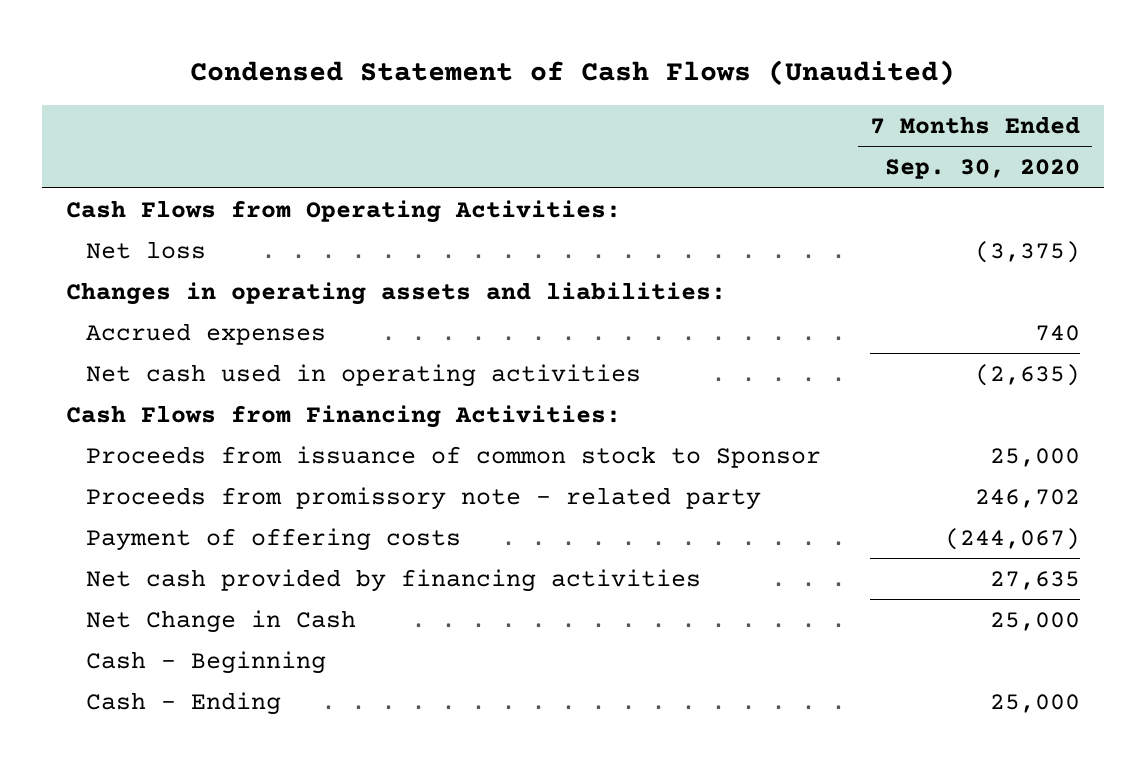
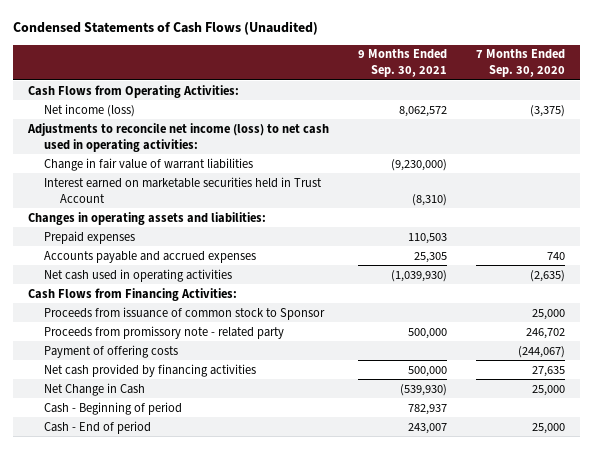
- Condensed Statement of Cash Flows (Unaudited)
+ Condensed Statements of Cash Flows (Unaudited)
- | 7 Months Ended Sep. 30, 2020
+ | 9 Months Ended Sep. 30, 2021 | 7 Months Ended Sep. 30, 2020
- Net loss | (3,375)
+ Net income (loss) | 8,062,572 | (3,375)
+ Adjustments to reconcile net income (loss) to net cash used in operating activities:
+ Change in fair value of warrant liabilities | (9,230,000) |
+ Interest earned on marketable securities held in Trust Account | (8,310) |
- Accrued expenses | 740
+ Prepaid expenses | 110,503 |
+ Accounts payable and accrued expenses | 25,305 | 740
- Cash - Beginning
- Cash - Ending | 25,000
+ Cash - Beginning of period | 782,937 |
+ Cash - End of period | 243,007 | 25,000

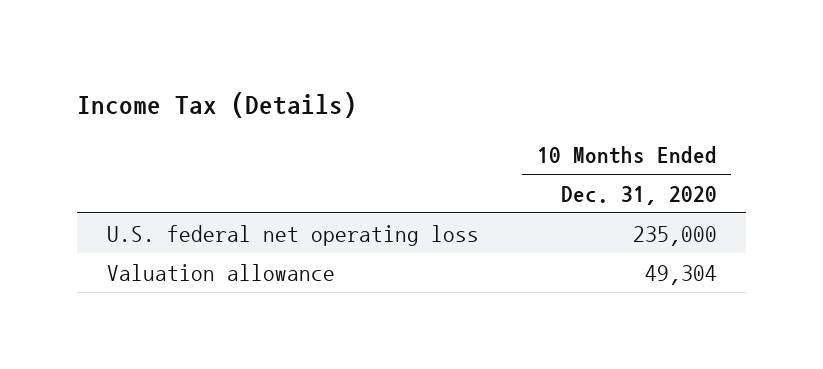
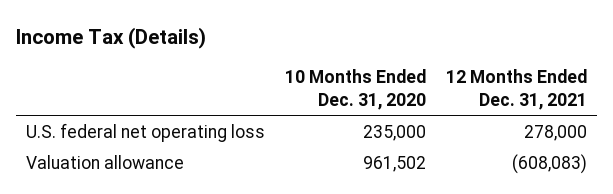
- | 10 Months Ended Dec. 31, 2020
+ | 10 Months Ended Dec. 31, 2020 | 12 Months Ended Dec. 31, 2021
- Valuation allowance | 49,304
+ Valuation allowance | 961,502 | (608,083)

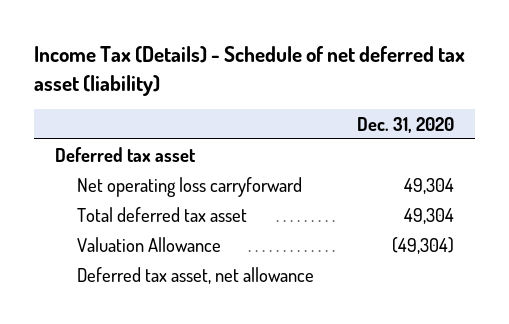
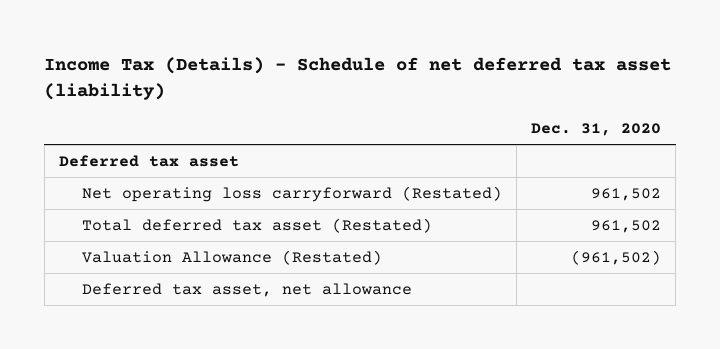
- Net operating loss carryforward | 49,304
- Total deferred tax asset | 49,304
- Valuation Allowance | (49,304)
+ Net operating loss carryforward (Restated) | 961,502
+ Total deferred tax asset (Restated) | 961,502
+ Valuation Allowance (Restated) | (961,502)

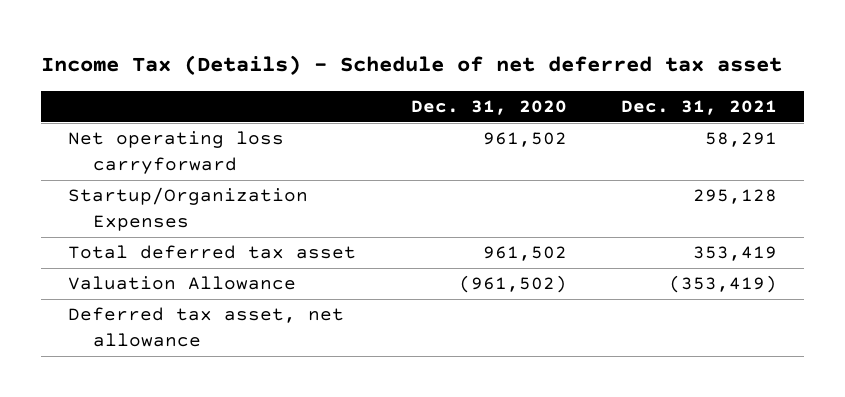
- Income Tax (Details) - Schedule of net deferred tax asset (liability)
+ Income Tax (Details) - Schedule of net deferred tax asset
- | Dec. 31, 2020
+ | Dec. 31, 2020 | Dec. 31, 2021
- Deferred tax asset
- Net operating loss carryforward (Restated) | 961,502
- Total deferred tax asset (Restated) | 961,502
- Valuation Allowance (Restated) | (961,502)
+ Net operating loss carryforward | 961,502 | 58,291
+ Startup/Organization Expenses | | 295,128
+ Total deferred tax asset | 961,502 | 353,419
+ Valuation Allowance | (961,502) | (353,419)

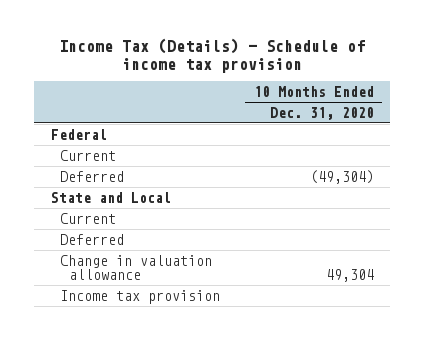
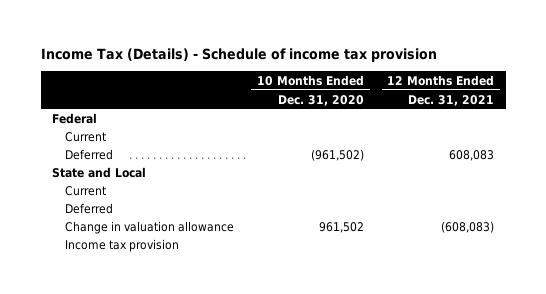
- | 10 Months Ended Dec. 31, 2020
+ | 10 Months Ended Dec. 31, 2020 | 12 Months Ended Dec. 31, 2021
- Deferred | (49,304)
+ Deferred | (961,502) | 608,083
- Change in valuation allowance | 49,304
+ Change in valuation allowance | 961,502 | (608,083)

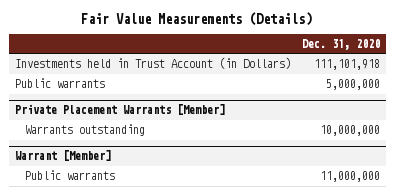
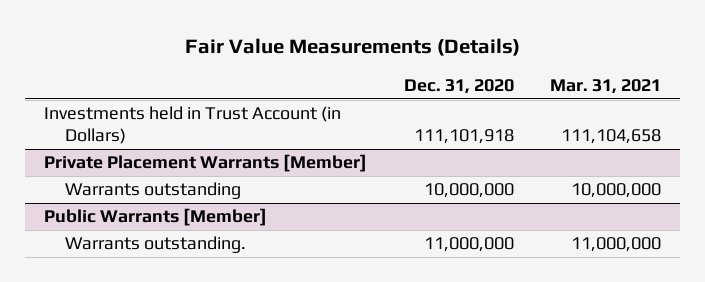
- | Dec. 31, 2020
+ | Dec. 31, 2020 | Mar. 31, 2021
- Public warrants | 5,000,000
- Warrant [Member]
- Public warrants | 11,000,000
+ Public Warrants [Member]
+ Warrants outstanding. | 11,000,000 | 11,000,000

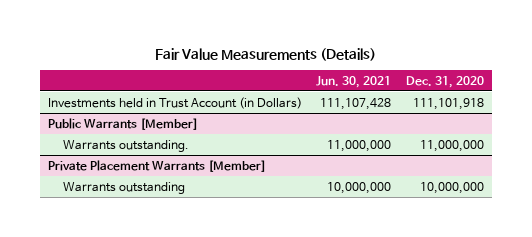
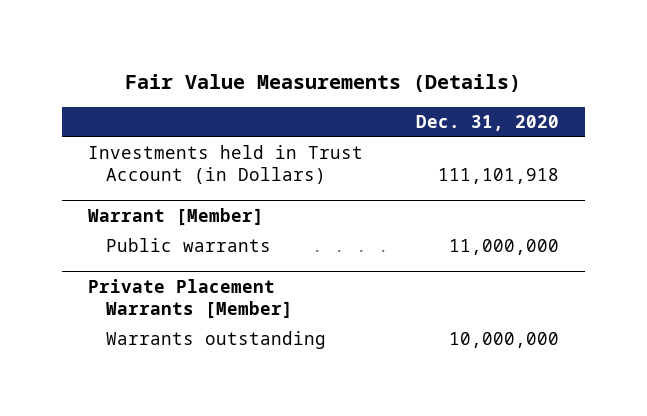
- | Jun. 30, 2021 | Dec. 31, 2020
+ | Dec. 31, 2020
- Public Warrants [Member]
- Warrants outstanding. | 11,000,000 | 11,000,000
+ Warrant [Member]
+ Public warrants | 11,000,000

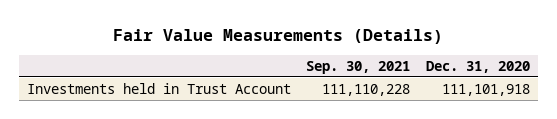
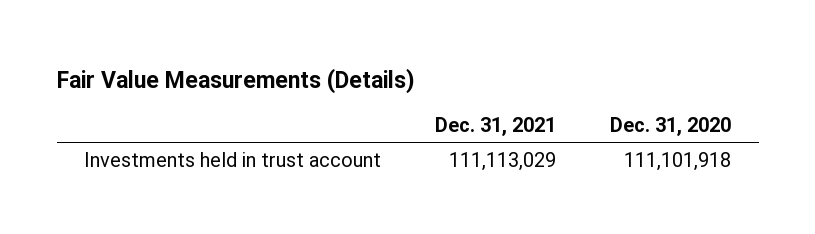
- | Sep. 30, 2021 | Dec. 31, 2020
+ | Dec. 31, 2021 | Dec. 31, 2020
- Investments held in Trust Account | 111,110,228 | 111,101,918
+ Investments held in trust account | 111,113,029 | 111,101,918

